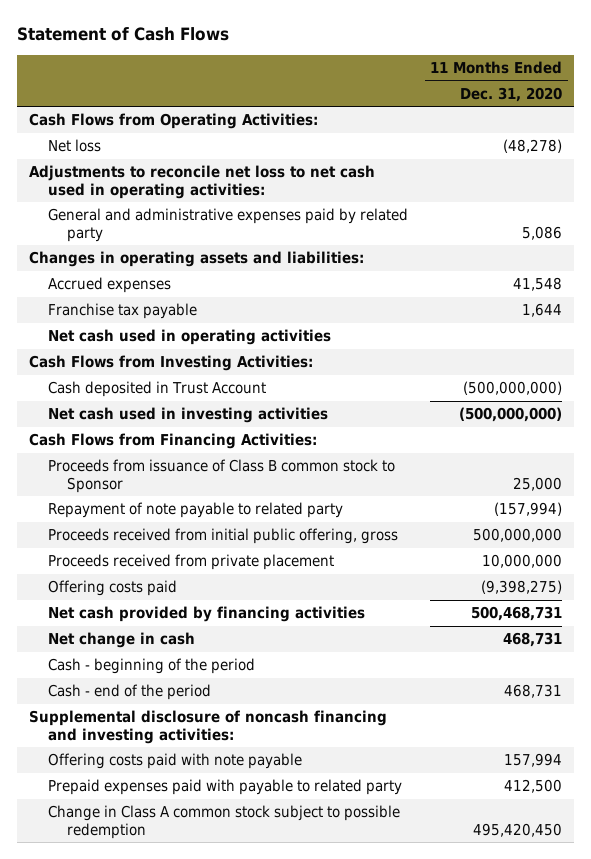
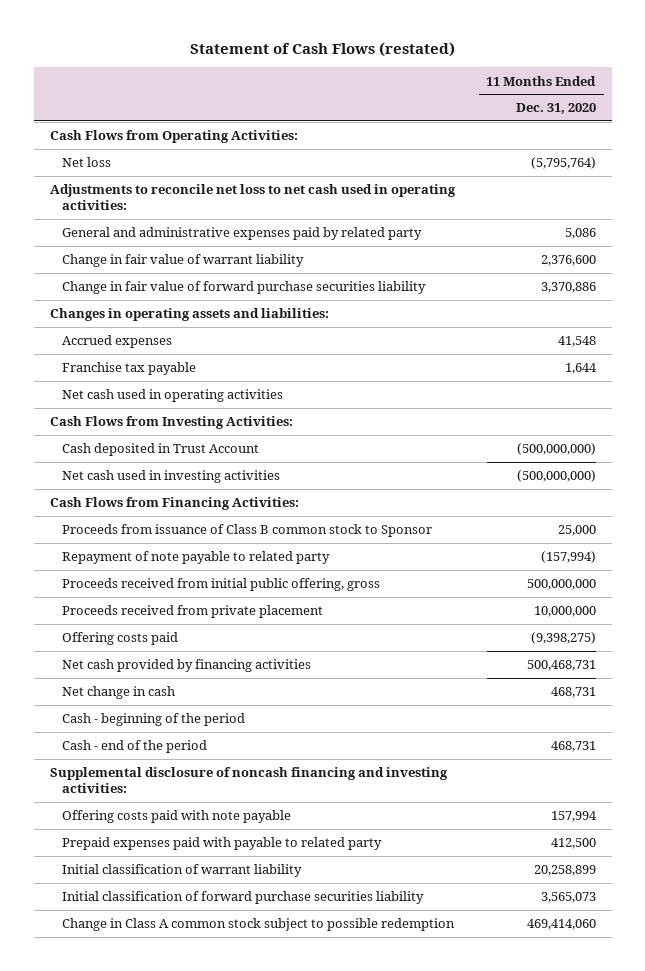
- Statement of Cash Flows
+ Statement of Cash Flows (restated)
- Net loss | (48,278)
+ Net loss | (5,795,764)
+ Change in fair value of warrant liability | 2,376,600
+ Change in fair value of forward purchase securities liability | 3,370,886
- Change in Class A common stock subject to possible redemption | 495,420,450
+ Initial classification of warrant liability | 20,258,899
+ Initial classification of forward purchase securities liability | 3,565,073
+ Change in Class A common stock subject to possible redemption | 469,414,060

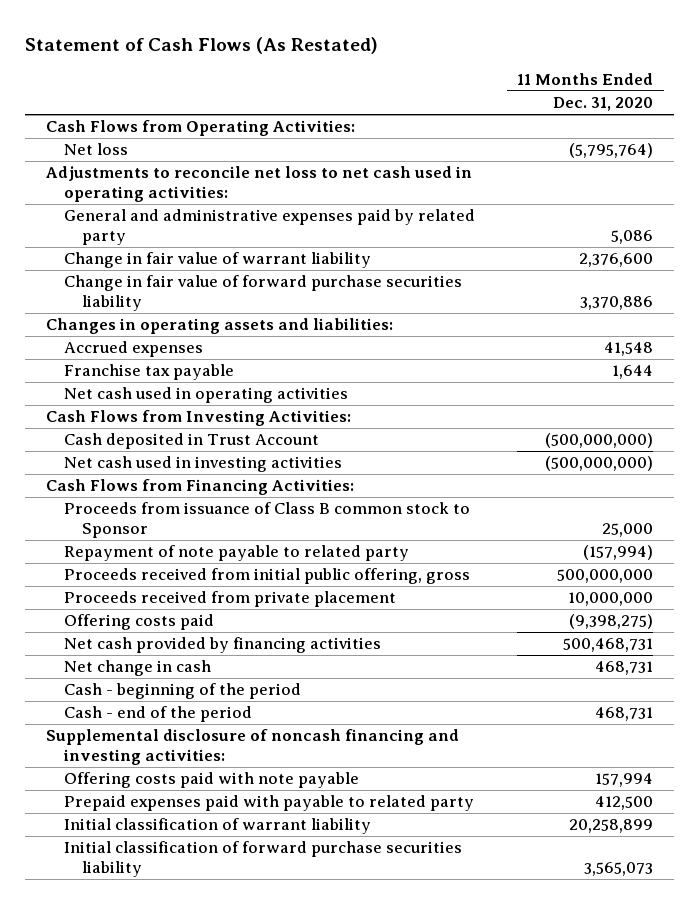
- Statement of Cash Flows (restated)
+ Statement of Cash Flows (As Restated)
- Change in Class A common stock subject to possible redemption | 469,414,060

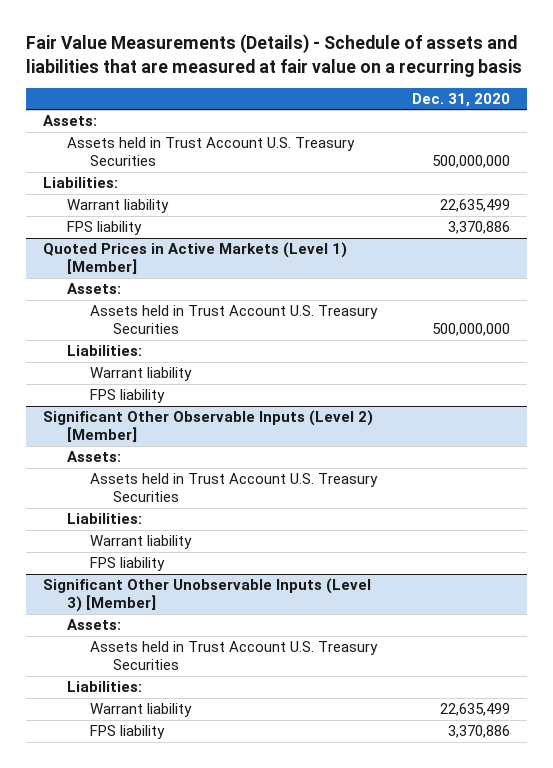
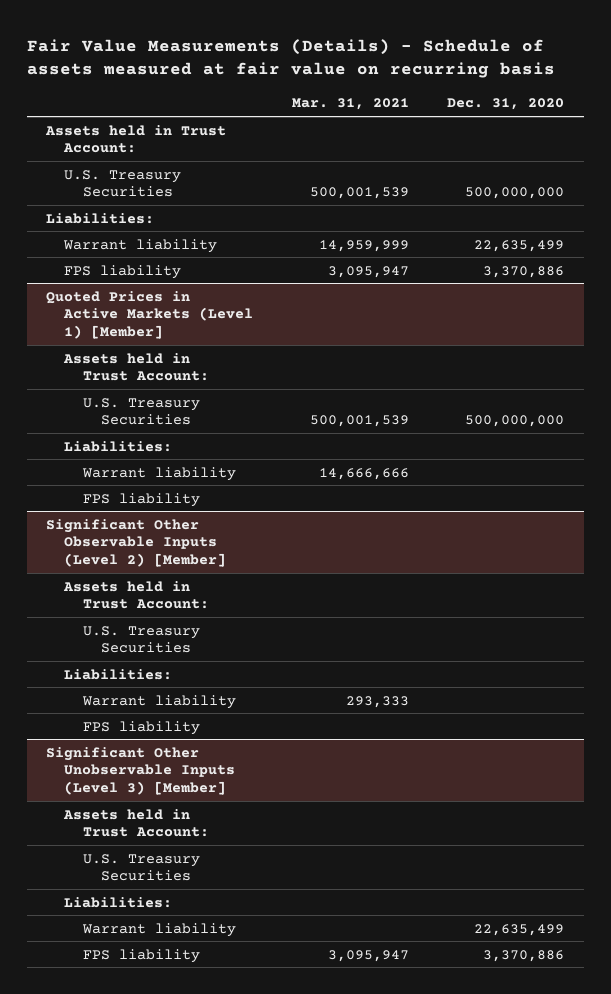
- Fair Value Measurements (Details) - Schedule of assets and liabilities that are measured at fair value on a recurring basis
+ Fair Value Measurements (Details) - Schedule of assets measured at fair value on recurring basis
- | Dec. 31, 2020
+ | Mar. 31, 2021 | Dec. 31, 2020
- Assets:
- Assets held in Trust Account U.S. Treasury Securities | 500,000,000
+ Assets held in Trust Account:
+ U.S. Treasury Securities | 500,001,539 | 500,000,000
@ Quoted Prices in Active Markets (Level 1) [Member]
- Assets:
- Assets held in Trust Account U.S. Treasury Securities | 500,000,000
+ Assets held in Trust Account:
+ U.S. Treasury Securities | 500,001,539 | 500,000,000
@ Significant Other Observable Inputs (Level 2) [Member]
- Assets:
- Assets held in Trust Account U.S. Treasury Securities
+ Assets held in Trust Account:
+ U.S. Treasury Securities
@ Significant Other Unobservable Inputs (Level 3) [Member]
- Assets:
- Assets held in Trust Account U.S. Treasury Securities
+ Assets held in Trust Account:
+ U.S. Treasury Securities

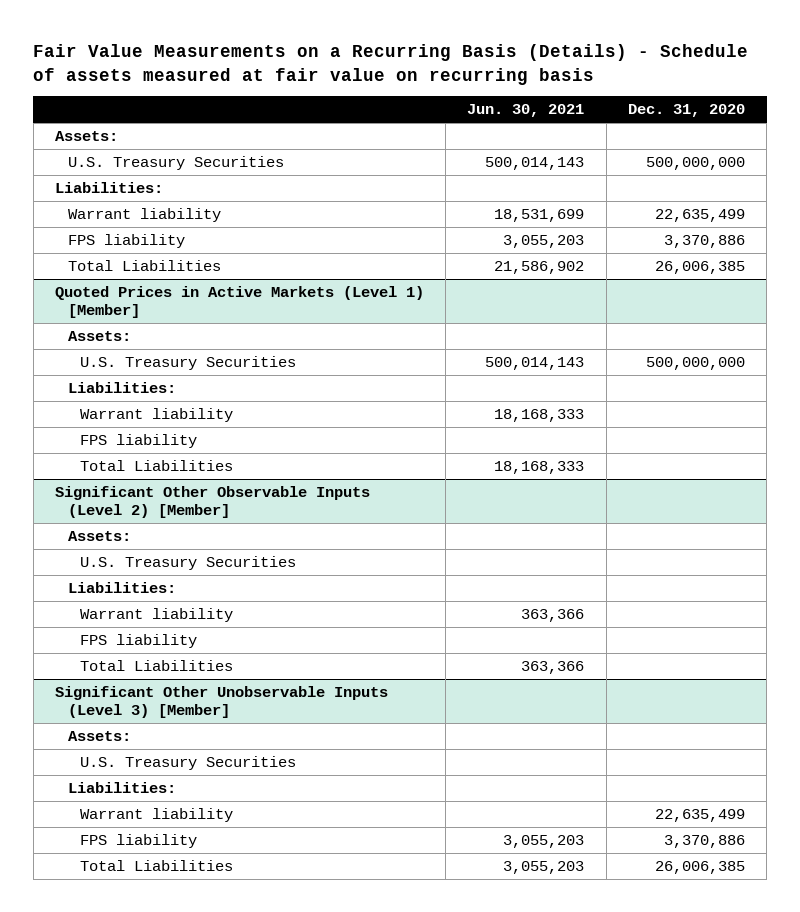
- Fair Value Measurements (Details) - Schedule of assets measured at fair value on recurring basis
+ Fair Value Measurements on a Recurring Basis (Details) - Schedule of assets measured at fair value on recurring basis
- | Mar. 31, 2021 | Dec. 31, 2020
+ | Jun. 30, 2021 | Dec. 31, 2020
- Assets held in Trust Account:
+ Assets:
+ Total Liabilities | 21,586,902 | 26,006,385
@ Quoted Prices in Active Markets (Level 1) [Member]
- Assets held in Trust Account:
+ Assets:
+ Total Liabilities | 18,168,333 |
@ Significant Other Observable Inputs (Level 2) [Member]
- Assets held in Trust Account:
+ Assets:
+ Total Liabilities | 363,366 |
@ Significant Other Unobservable Inputs (Level 3) [Member]
- Assets held in Trust Account:
+ Assets:
+ Total Liabilities | 3,055,203 | 26,006,385

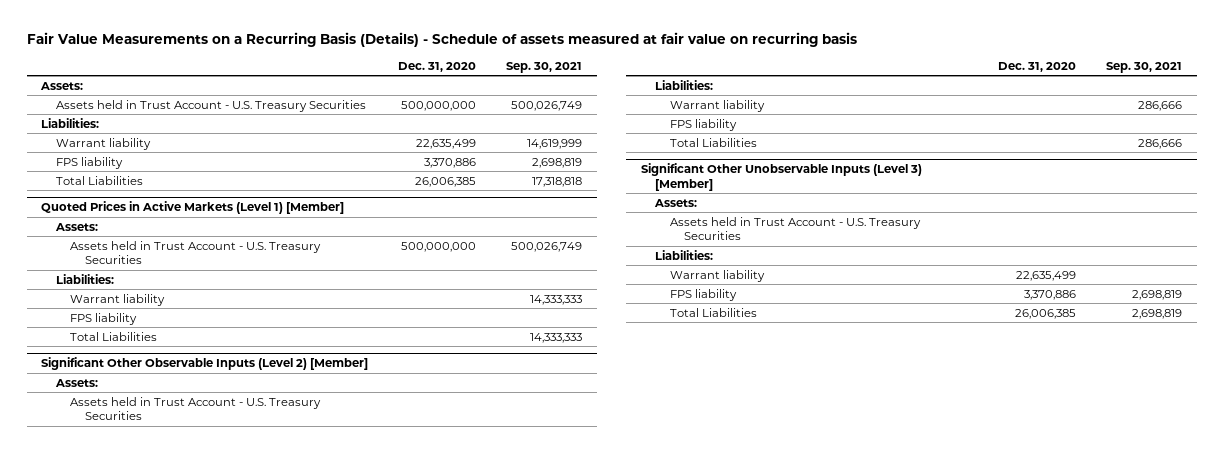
- | Jun. 30, 2021 | Dec. 31, 2020
+ | Dec. 31, 2020 | Sep. 30, 2021
- U.S. Treasury Securities | 500,014,143 | 500,000,000
+ Assets held in Trust Account - U.S. Treasury Securities | 500,000,000 | 500,026,749
@ Quoted Prices in Active Markets (Level 1) [Member]
- U.S. Treasury Securities | 500,014,143 | 500,000,000
+ Assets held in Trust Account - U.S. Treasury Securities | 500,000,000 | 500,026,749
@ Significant Other Observable Inputs (Level 2) [Member]
- U.S. Treasury Securities
+ Assets held in Trust Account - U.S. Treasury Securities
@ Significant Other Unobservable Inputs (Level 3) [Member]
- U.S. Treasury Securities
+ Assets held in Trust Account - U.S. Treasury Securities

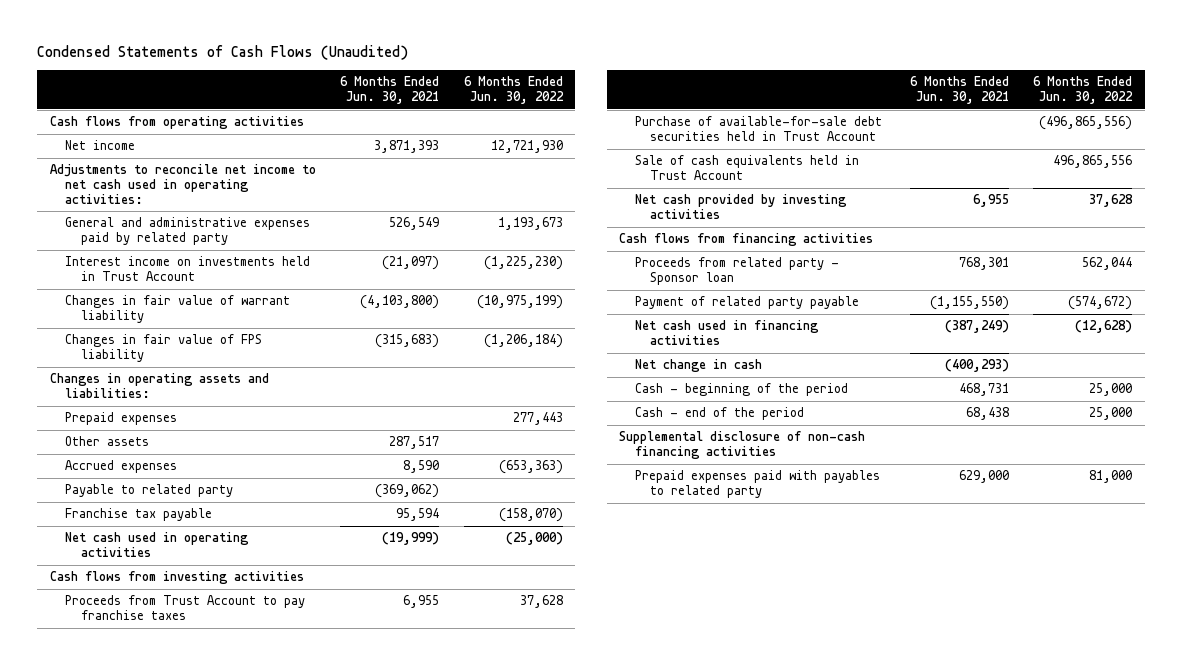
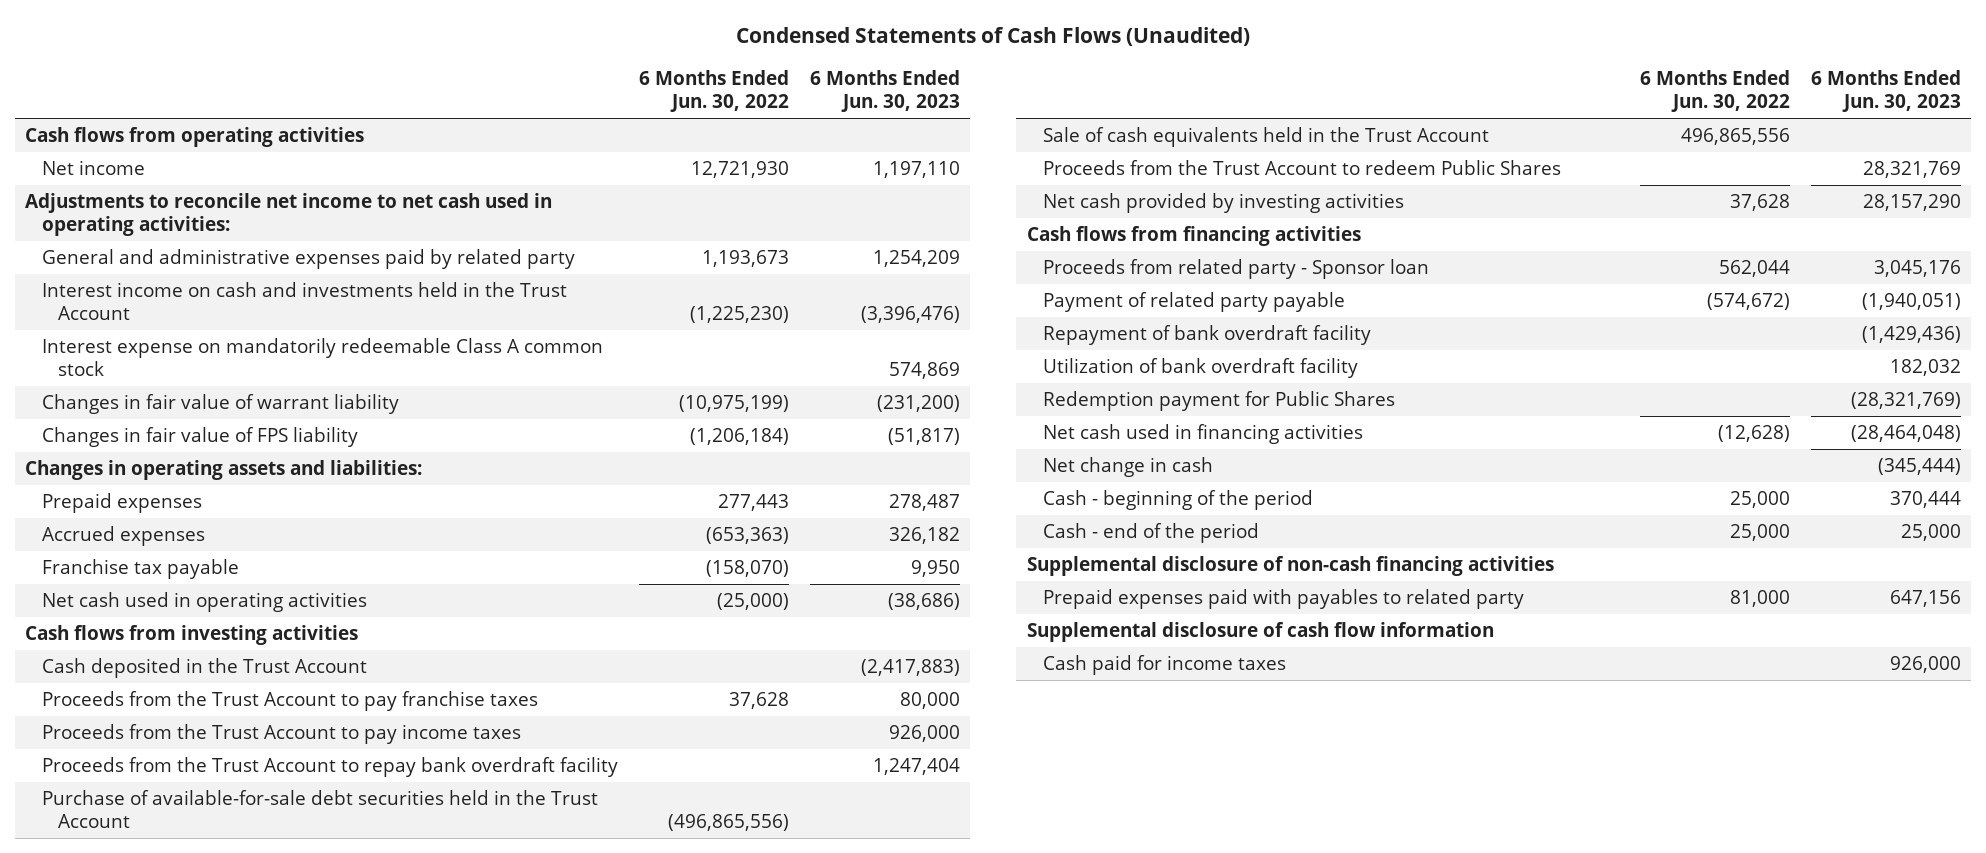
- | 6 Months Ended Jun. 30, 2021 | 6 Months Ended Jun. 30, 2022
+ | 6 Months Ended Jun. 30, 2022 | 6 Months Ended Jun. 30, 2023
- Interest income on investments held in Trust Account | (21,097) | (1,225,230)
+ Interest income on cash and investments held in the Trust Account | (1,225,230) | (3,396,476)
+ Interest expense on mandatorily redeemable Class A common stock | | 574,869
- Other assets | 287,517 |
- Payable to related party | (369,062) |
- Proceeds from Trust Account to pay franchise taxes | 6,955 | 37,628
- Purchase of available-for-sale debt securities held in Trust Account | | (496,865,556)
- Sale of cash equivalents held in Trust Account | | 496,865,556
+ Cash deposited in the Trust Account | | (2,417,883)
+ Proceeds from the Trust Account to pay franchise taxes | 37,628 | 80,000
+ Proceeds from the Trust Account to pay income taxes | | 926,000
+ Proceeds from the Trust Account to repay bank overdraft facility | | 1,247,404
+ Purchase of available-for-sale debt securities held in the Trust Account | (496,865,556) |
+ Sale of cash equivalents held in the Trust Account | 496,865,556 |
+ Proceeds from the Trust Account to redeem Public Shares | | 28,321,769
+ Repayment of bank overdraft facility | | (1,429,436)
+ Utilization of bank overdraft facility | | 182,032
+ Redemption payment for Public Shares | | (28,321,769)
+ Supplemental disclosure of cash flow information
+ Cash paid for income taxes | | 926,000

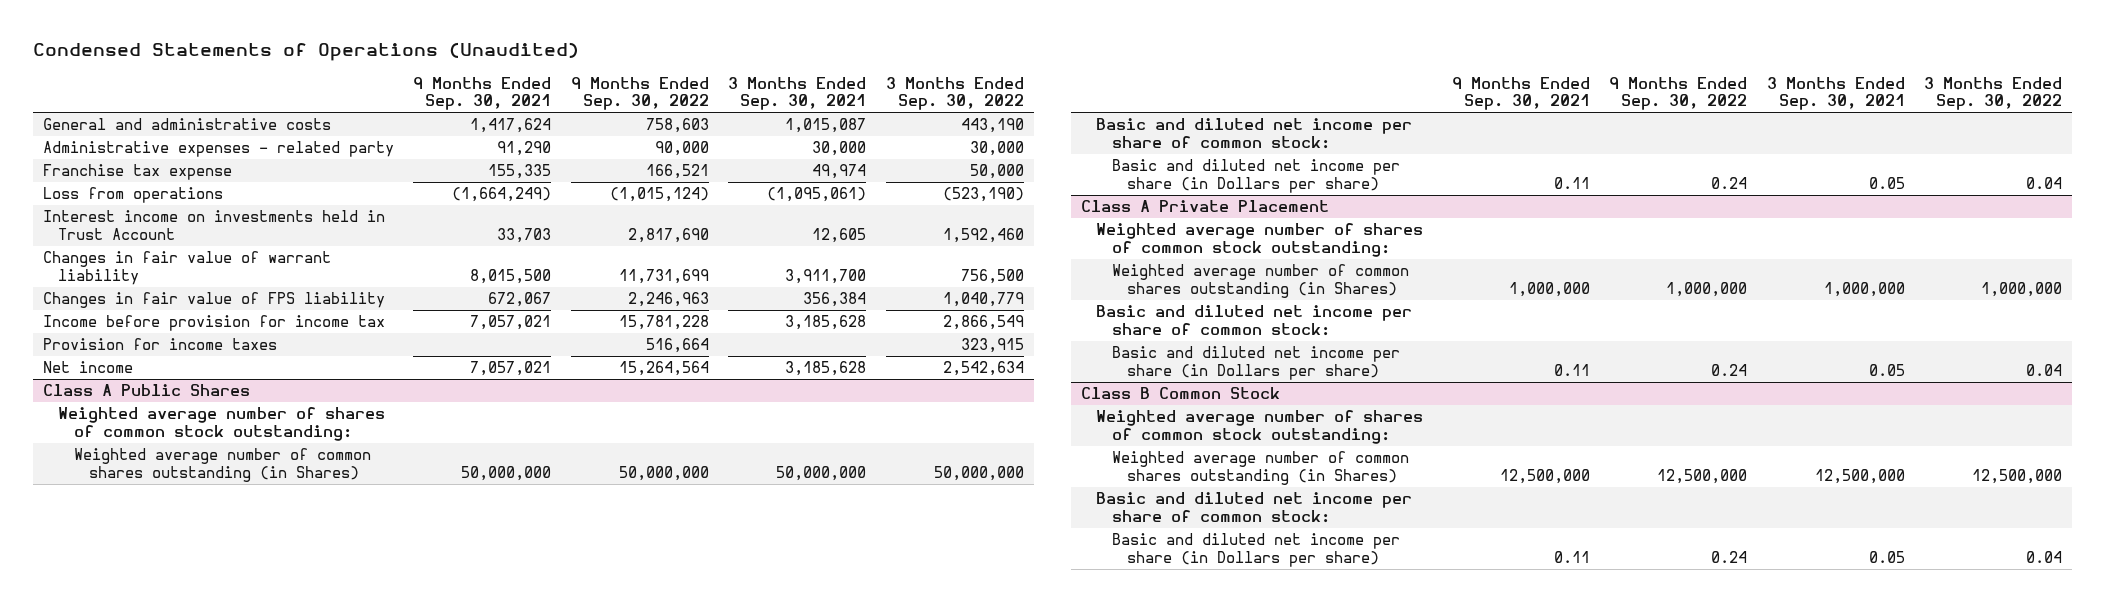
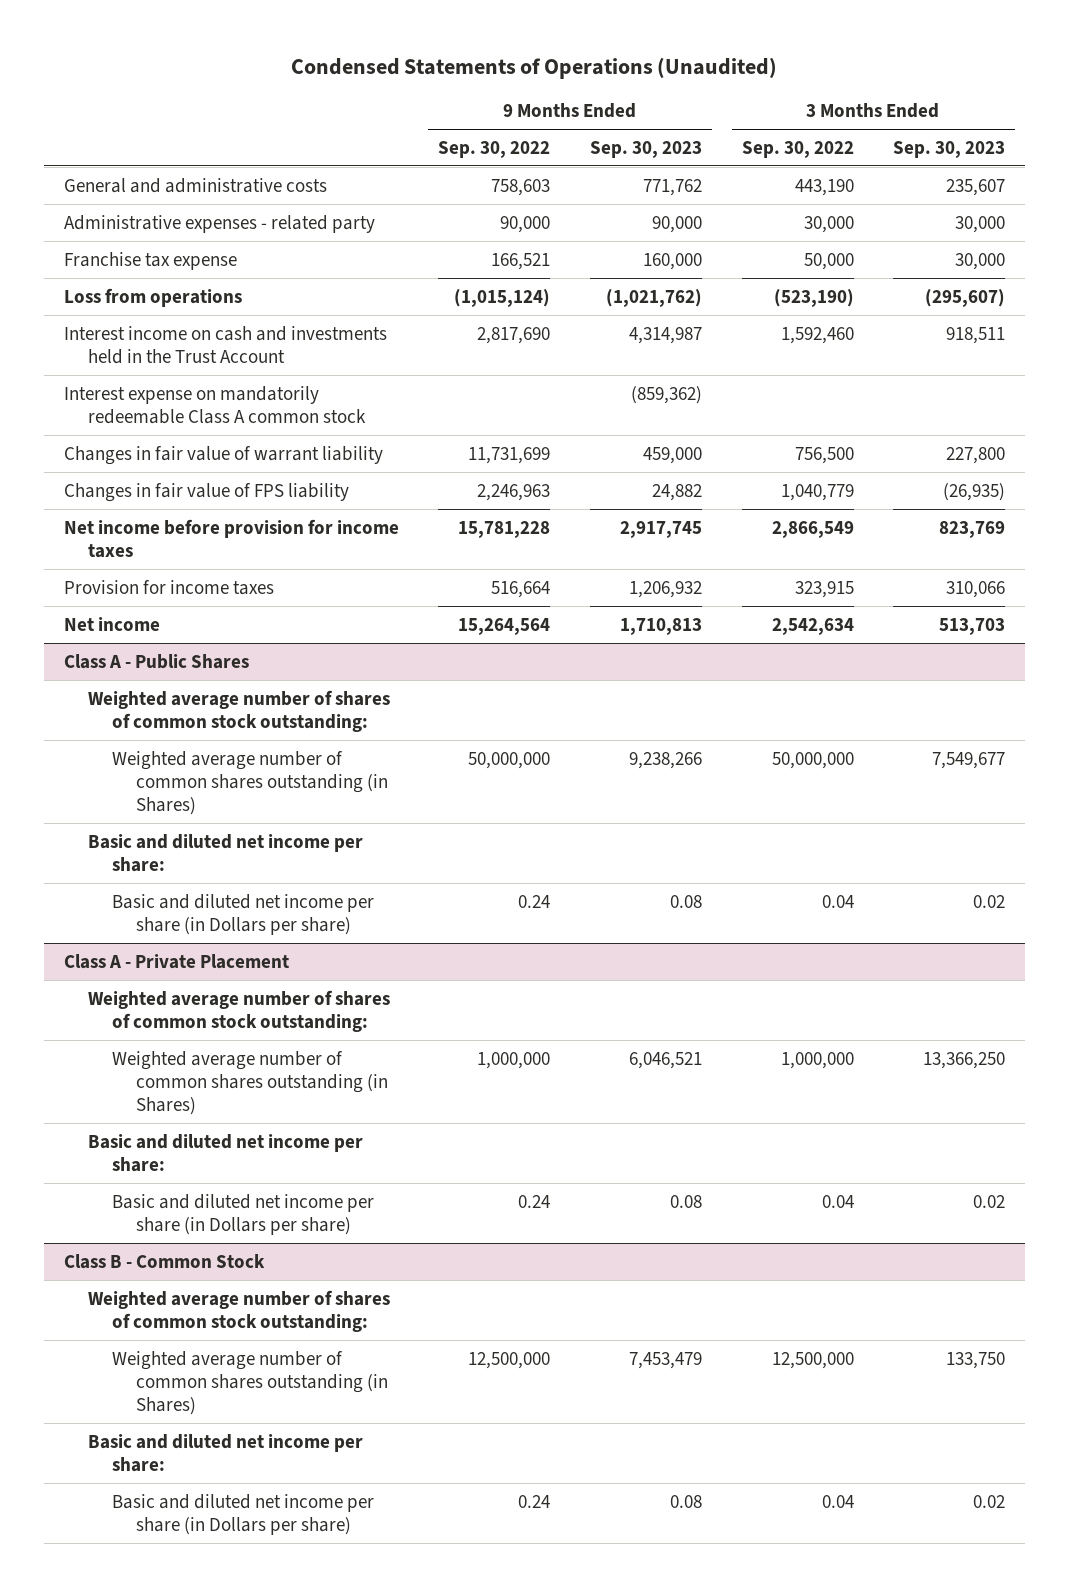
- | 9 Months Ended Sep. 30, 2021 | 9 Months Ended Sep. 30, 2022 | 3 Months Ended Sep. 30, 2021 | 3 Months Ended Sep. 30, 2022
+ | 9 Months Ended Sep. 30, 2022 | 9 Months Ended Sep. 30, 2023 | 3 Months Ended Sep. 30, 2022 | 3 Months Ended Sep. 30, 2023
- Interest income on investments held in Trust Account | 33,703 | 2,817,690 | 12,605 | 1,592,460
+ Interest income on cash and investments held in the Trust Account | 2,817,690 | 4,314,987 | 1,592,460 | 918,511
+ Interest expense on mandatorily redeemable Class A common stock | | (859,362) | |
- Income before provision for income tax | 7,057,021 | 15,781,228 | 3,185,628 | 2,866,549
+ Net income before provision for income taxes | 15,781,228 | 2,917,745 | 2,866,549 | 823,769
- Class A Public Shares
+ Class A - Public Shares
- Basic and diluted net income per share of common stock:
+ Basic and diluted net income per share:
- Class A Private Placement
+ Class A - Private Placement
- Basic and diluted net income per share of common stock:
+ Basic and diluted net income per share:
- Class B Common Stock
+ Class B - Common Stock
- Basic and diluted net income per share of common stock:
+ Basic and diluted net income per share:

